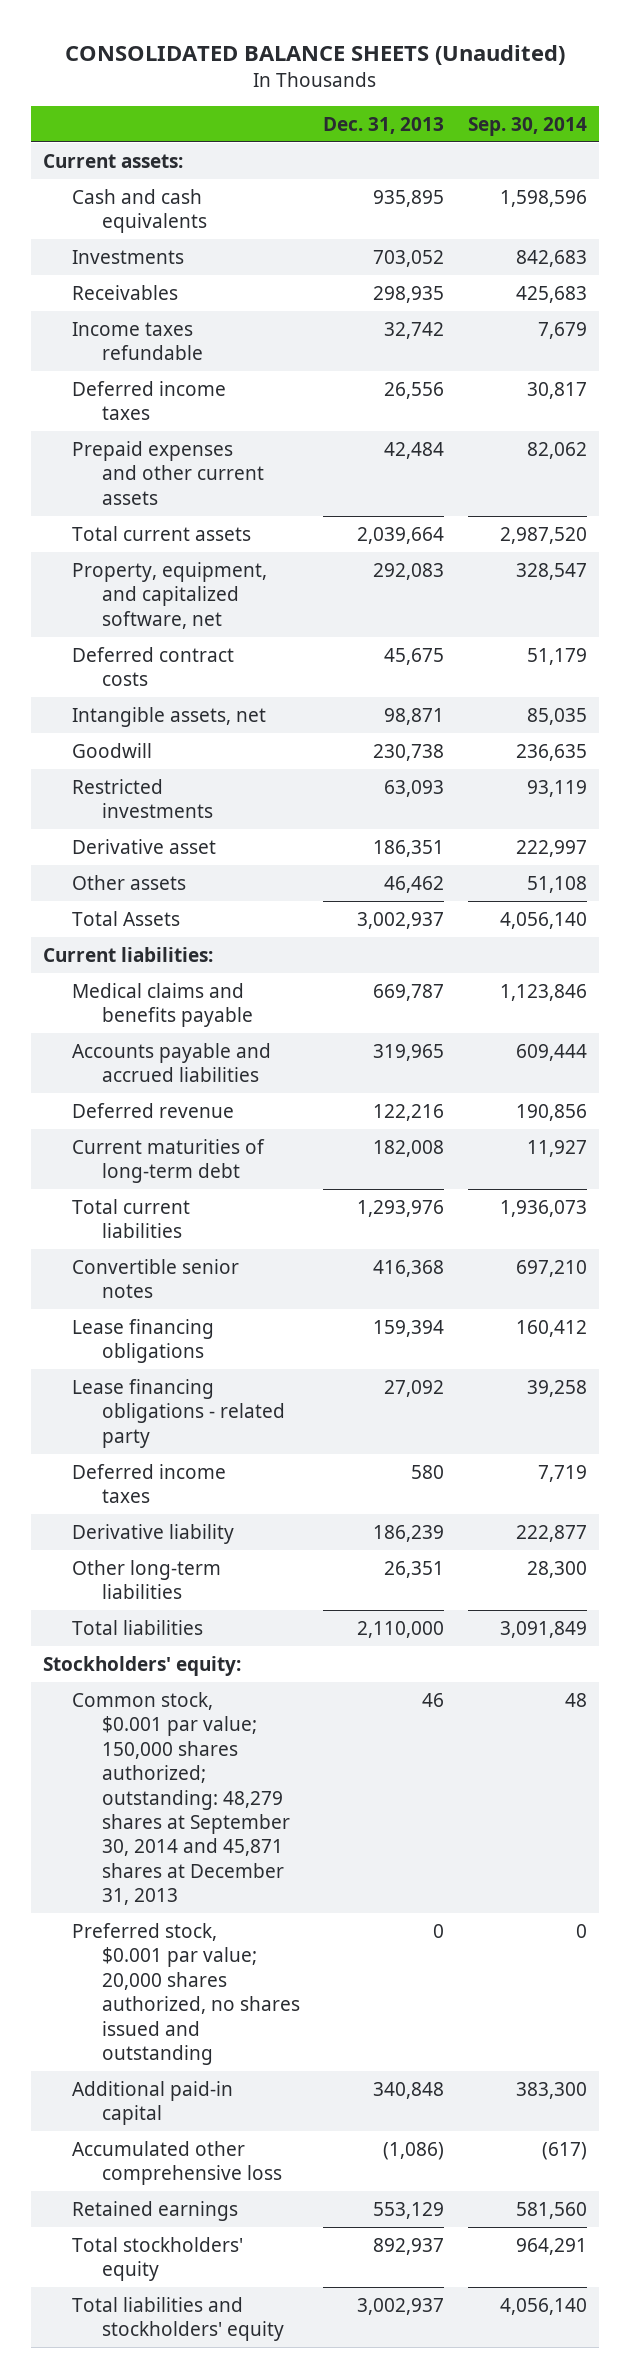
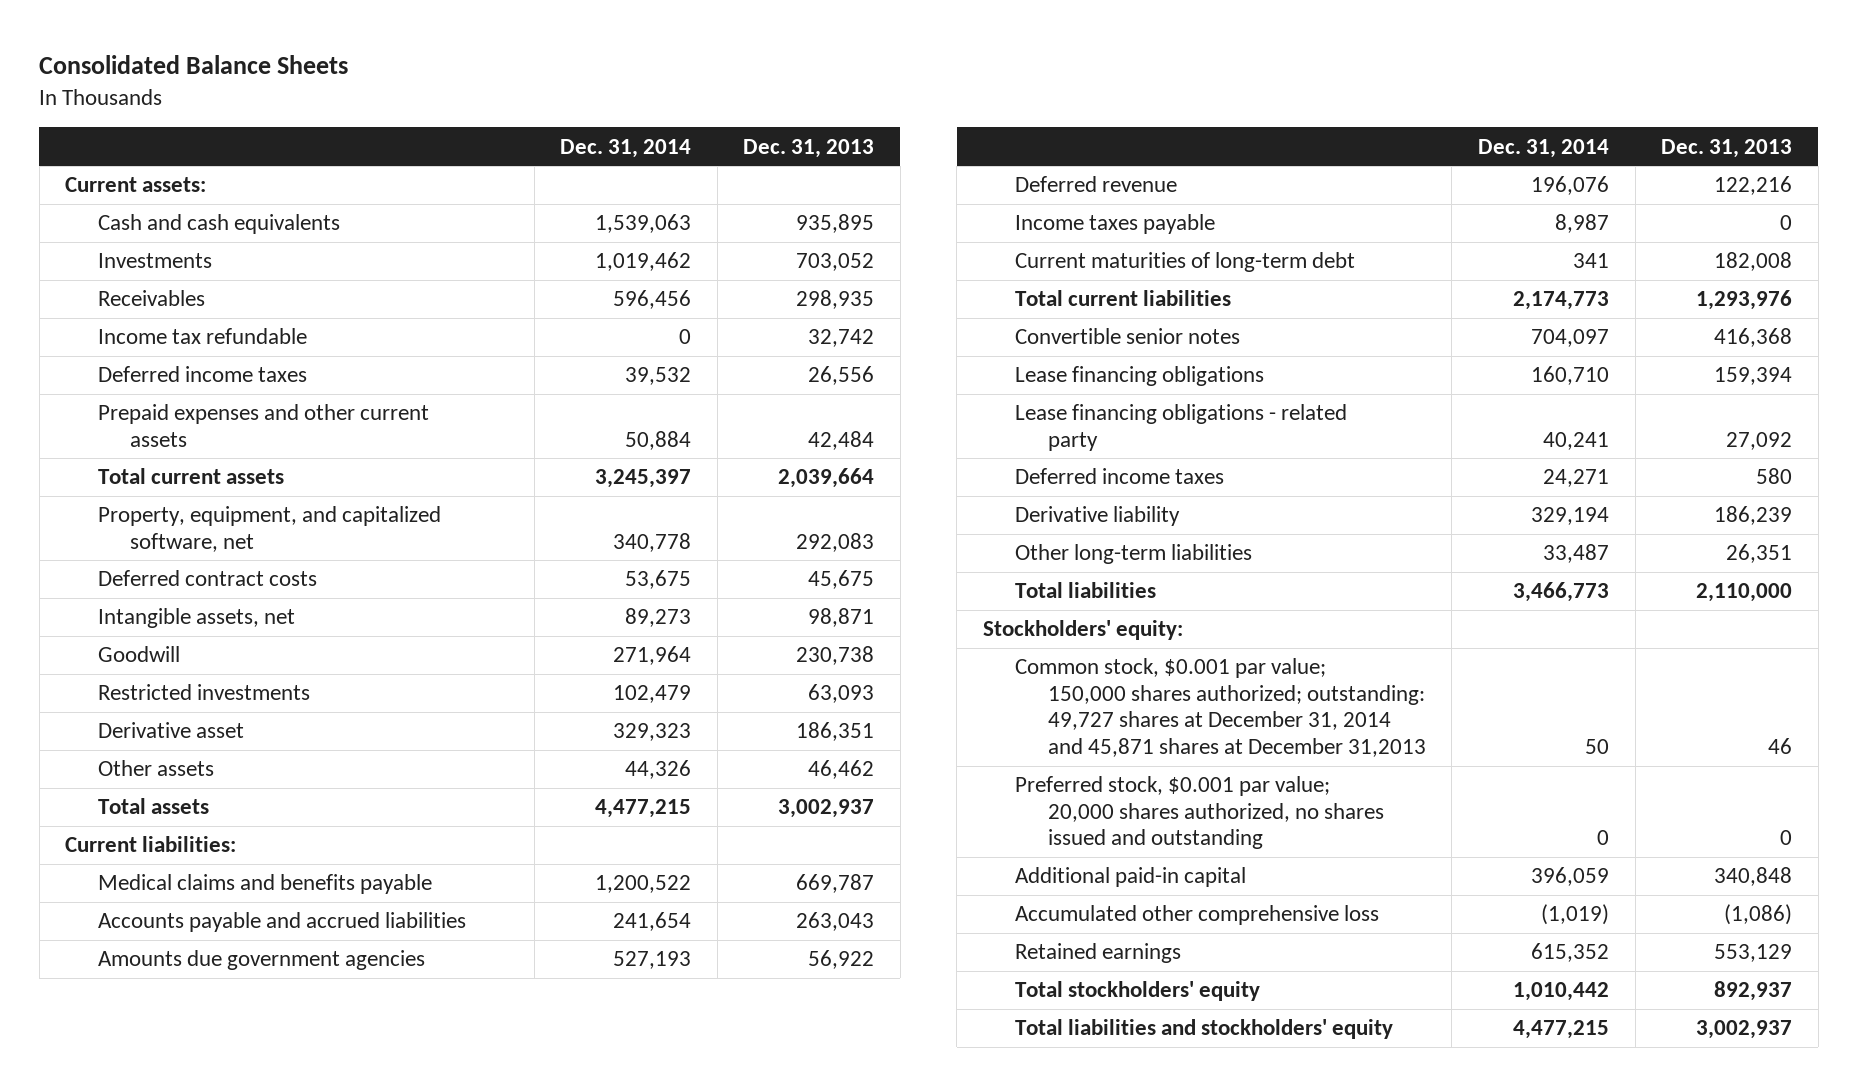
- CONSOLIDATED BALANCE SHEETS (Unaudited)
+ Consolidated Balance Sheets
- | Dec. 31, 2013 | Sep. 30, 2014
+ | Dec. 31, 2014 | Dec. 31, 2013
- Income taxes refundable | 32,742 | 7,679
+ Income tax refundable | 0 | 32,742
- Total Assets | 3,002,937 | 4,056,140
+ Total assets | 4,477,215 | 3,002,937
- Accounts payable and accrued liabilities | 319,965 | 609,444
+ Accounts payable and accrued liabilities | 241,654 | 263,043
+ Amounts due government agencies | 527,193 | 56,922
+ Income taxes payable | 8,987 | 0
- Common stock, $0.001 par value; 150,000 shares authorized; outstanding: 48,279 shares at September 30, 2014 and 45,871 shares at December 31, 2013 | 46 | 48
+ Common stock, $0.001 par value; 150,000 shares authorized; outstanding: 49,727 shares at December 31, 2014 and 45,871 shares at December 31,2013 | 50 | 46

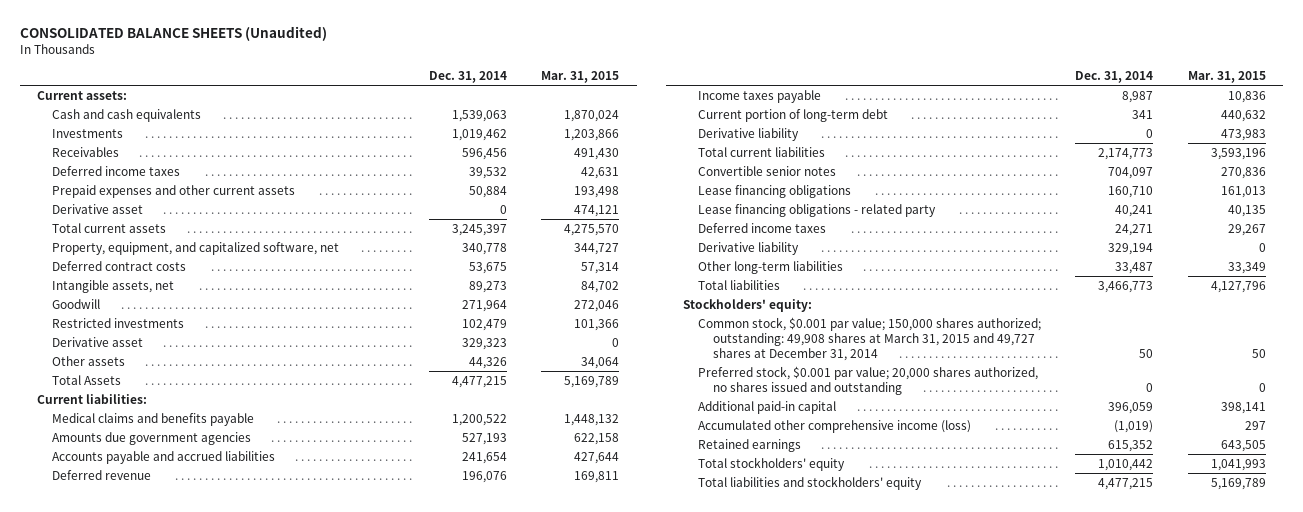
- Consolidated Balance Sheets
+ CONSOLIDATED BALANCE SHEETS (Unaudited)
- | Dec. 31, 2014 | Dec. 31, 2013
+ | Dec. 31, 2014 | Mar. 31, 2015
- Income tax refundable | 0 | 32,742
+ Derivative asset | 0 | 474,121
- Total assets | 4,477,215 | 3,002,937
+ Total Assets | 4,477,215 | 5,169,789
moved down: Accounts payable and accrued liabilities | 241,654 | 427,644
- Current maturities of long-term debt | 341 | 182,008
+ Current portion of long-term debt | 341 | 440,632
+ Derivative liability | 0 | 473,983
- Common stock, $0.001 par value; 150,000 shares authorized; outstanding: 49,727 shares at December 31, 2014 and 45,871 shares at December 31,2013 | 50 | 46
+ Common stock, $0.001 par value; 150,000 shares authorized; outstanding: 49,908 shares at March 31, 2015 and 49,727 shares at December 31, 2014 | 50 | 50
- Accumulated other comprehensive loss | (1,019) | (1,086)
+ Accumulated other comprehensive income (loss) | (1,019) | 297

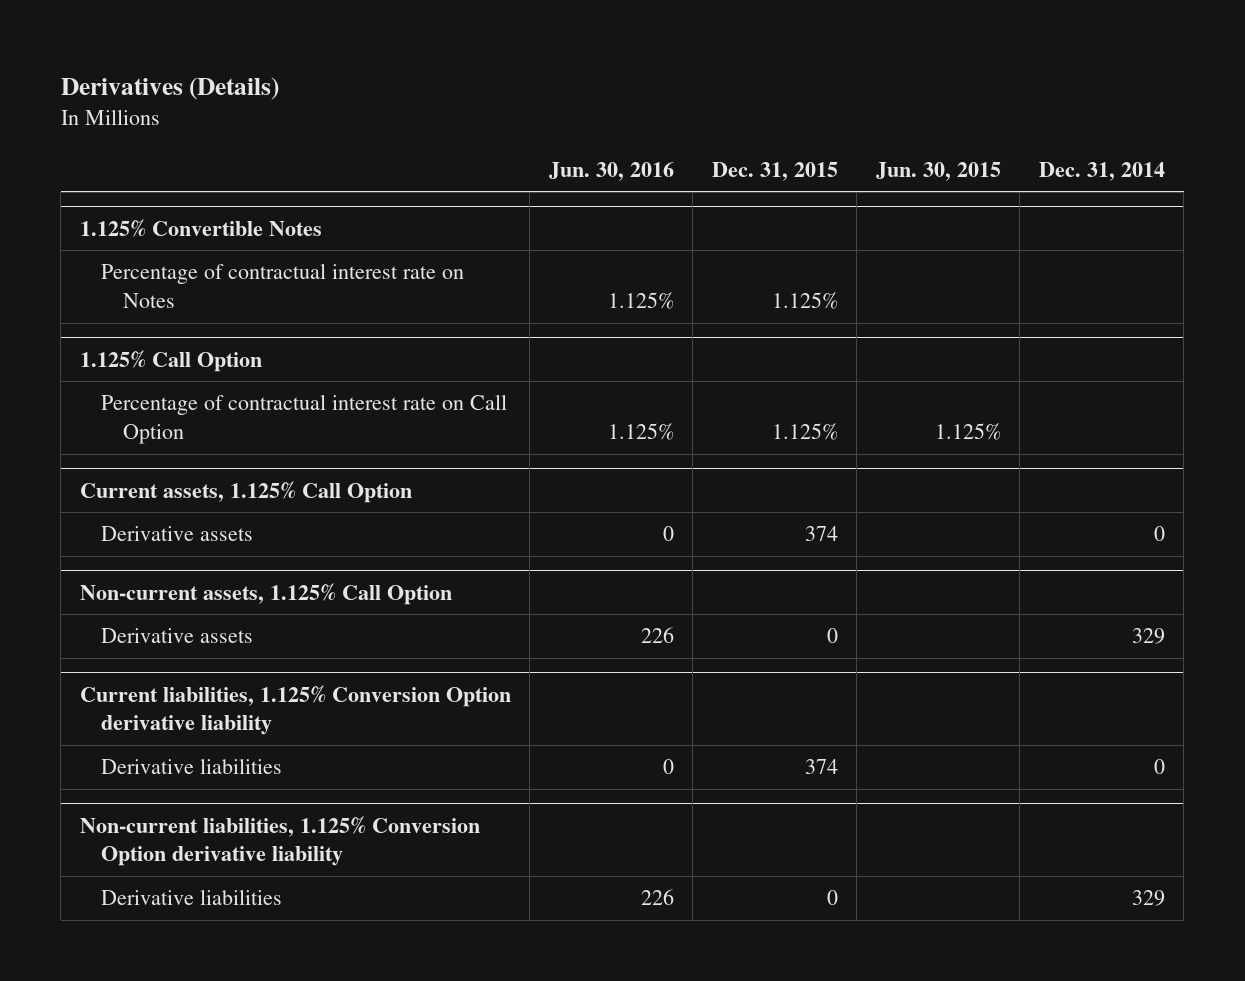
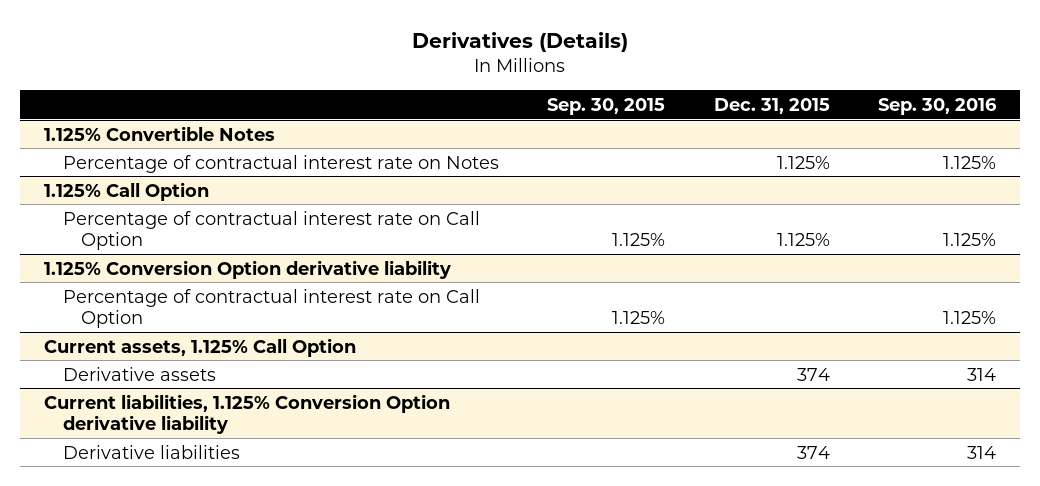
- | Jun. 30, 2016 | Dec. 31, 2015 | Jun. 30, 2015 | Dec. 31, 2014
+ | Sep. 30, 2015 | Dec. 31, 2015 | Sep. 30, 2016
+ 1.125% Conversion Option derivative liability
+ Percentage of contractual interest rate on Call Option | 1.125% | | 1.125%
- Non-current assets, 1.125% Call Option
- Derivative assets | 226 | 0 | | 329
- Non-current liabilities, 1.125% Conversion Option derivative liability
- Derivative liabilities | 226 | 0 | | 329

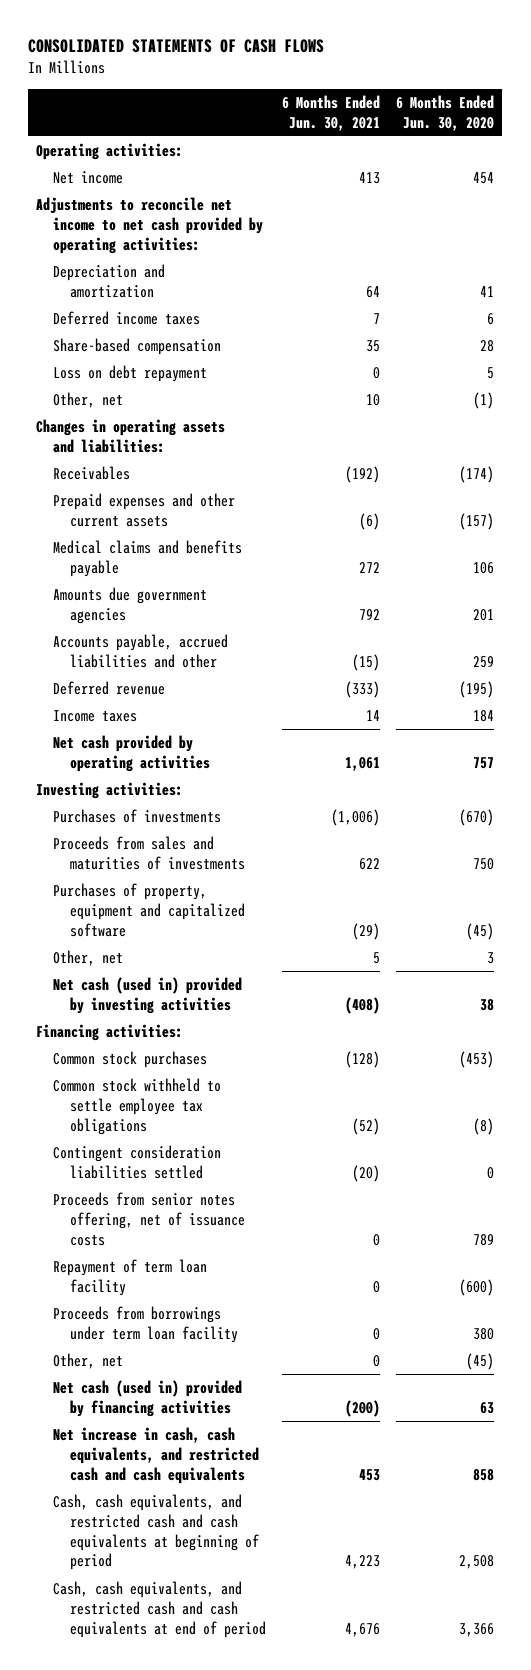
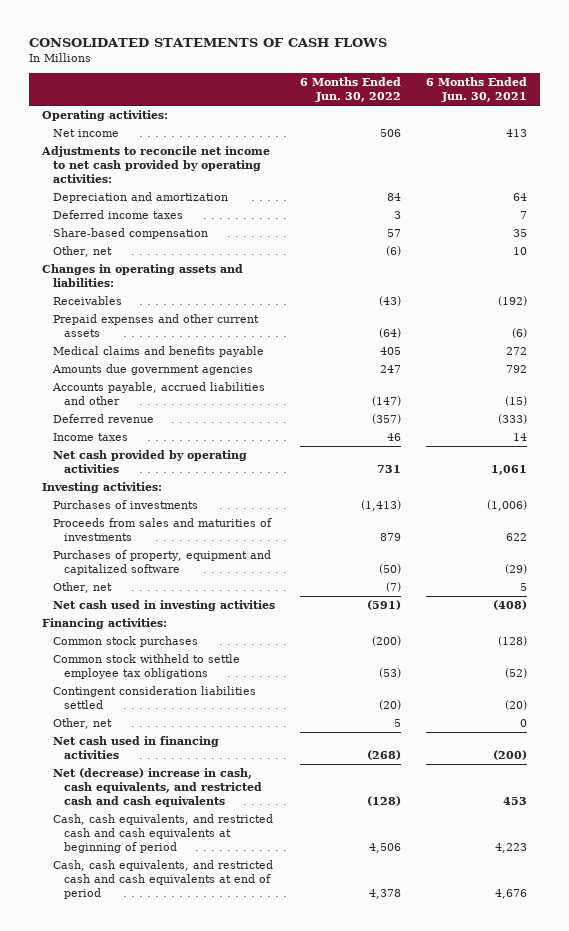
- | 6 Months Ended Jun. 30, 2021 | 6 Months Ended Jun. 30, 2020
+ | 6 Months Ended Jun. 30, 2022 | 6 Months Ended Jun. 30, 2021
- Loss on debt repayment | 0 | 5
- Net cash (used in) provided by investing activities | (408) | 38
+ Net cash used in investing activities | (591) | (408)
- Proceeds from senior notes offering, net of issuance costs | 0 | 789
- Repayment of term loan facility | 0 | (600)
- Proceeds from borrowings under term loan facility | 0 | 380
- Net cash (used in) provided by financing activities | (200) | 63
- Net increase in cash, cash equivalents, and restricted cash and cash equivalents | 453 | 858
+ Net cash used in financing activities | (268) | (200)
+ Net (decrease) increase in cash, cash equivalents, and restricted cash and cash equivalents | (128) | 453

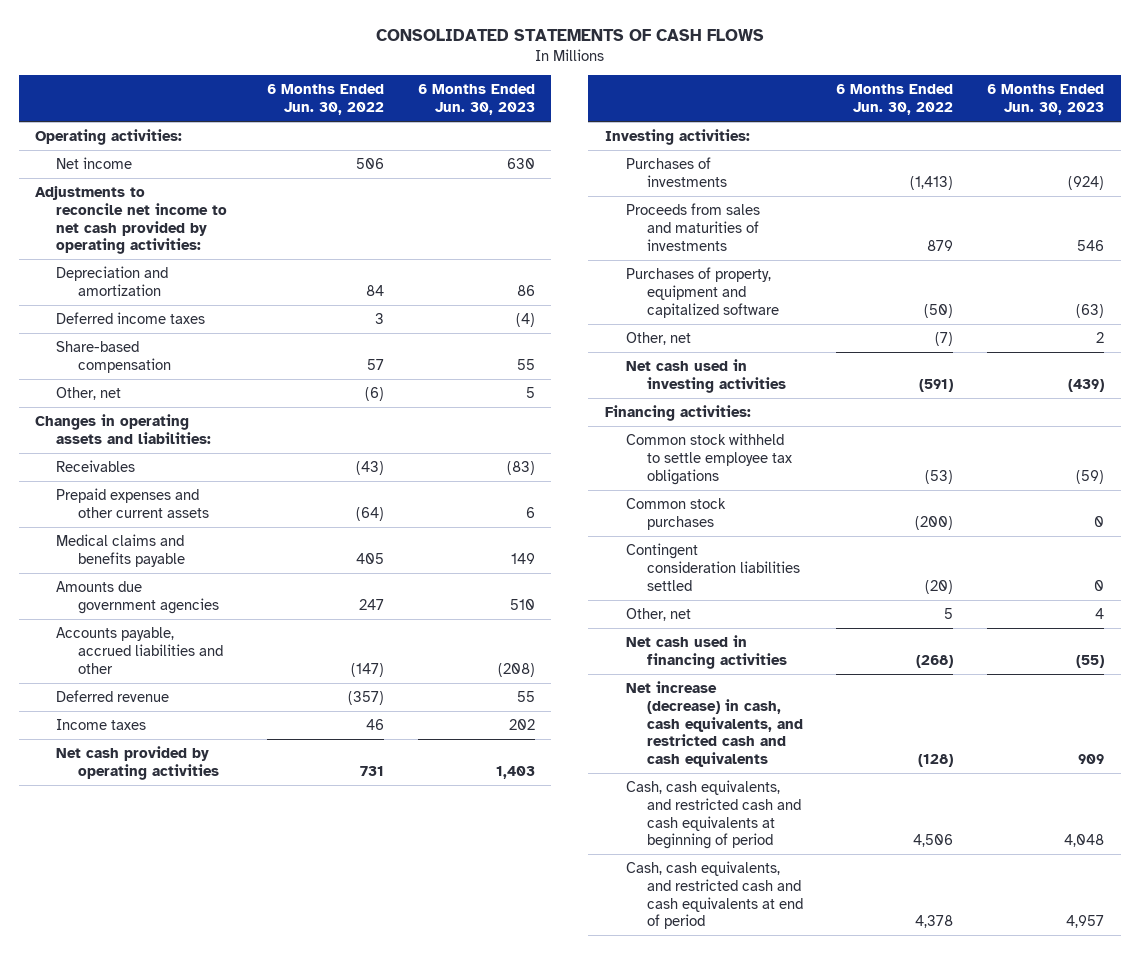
- | 6 Months Ended Jun. 30, 2022 | 6 Months Ended Jun. 30, 2021
+ | 6 Months Ended Jun. 30, 2022 | 6 Months Ended Jun. 30, 2023
moved down: Common stock purchases | (200) | 0
- Net (decrease) increase in cash, cash equivalents, and restricted cash and cash equivalents | (128) | 453
+ Net increase (decrease) in cash, cash equivalents, and restricted cash and cash equivalents | (128) | 909

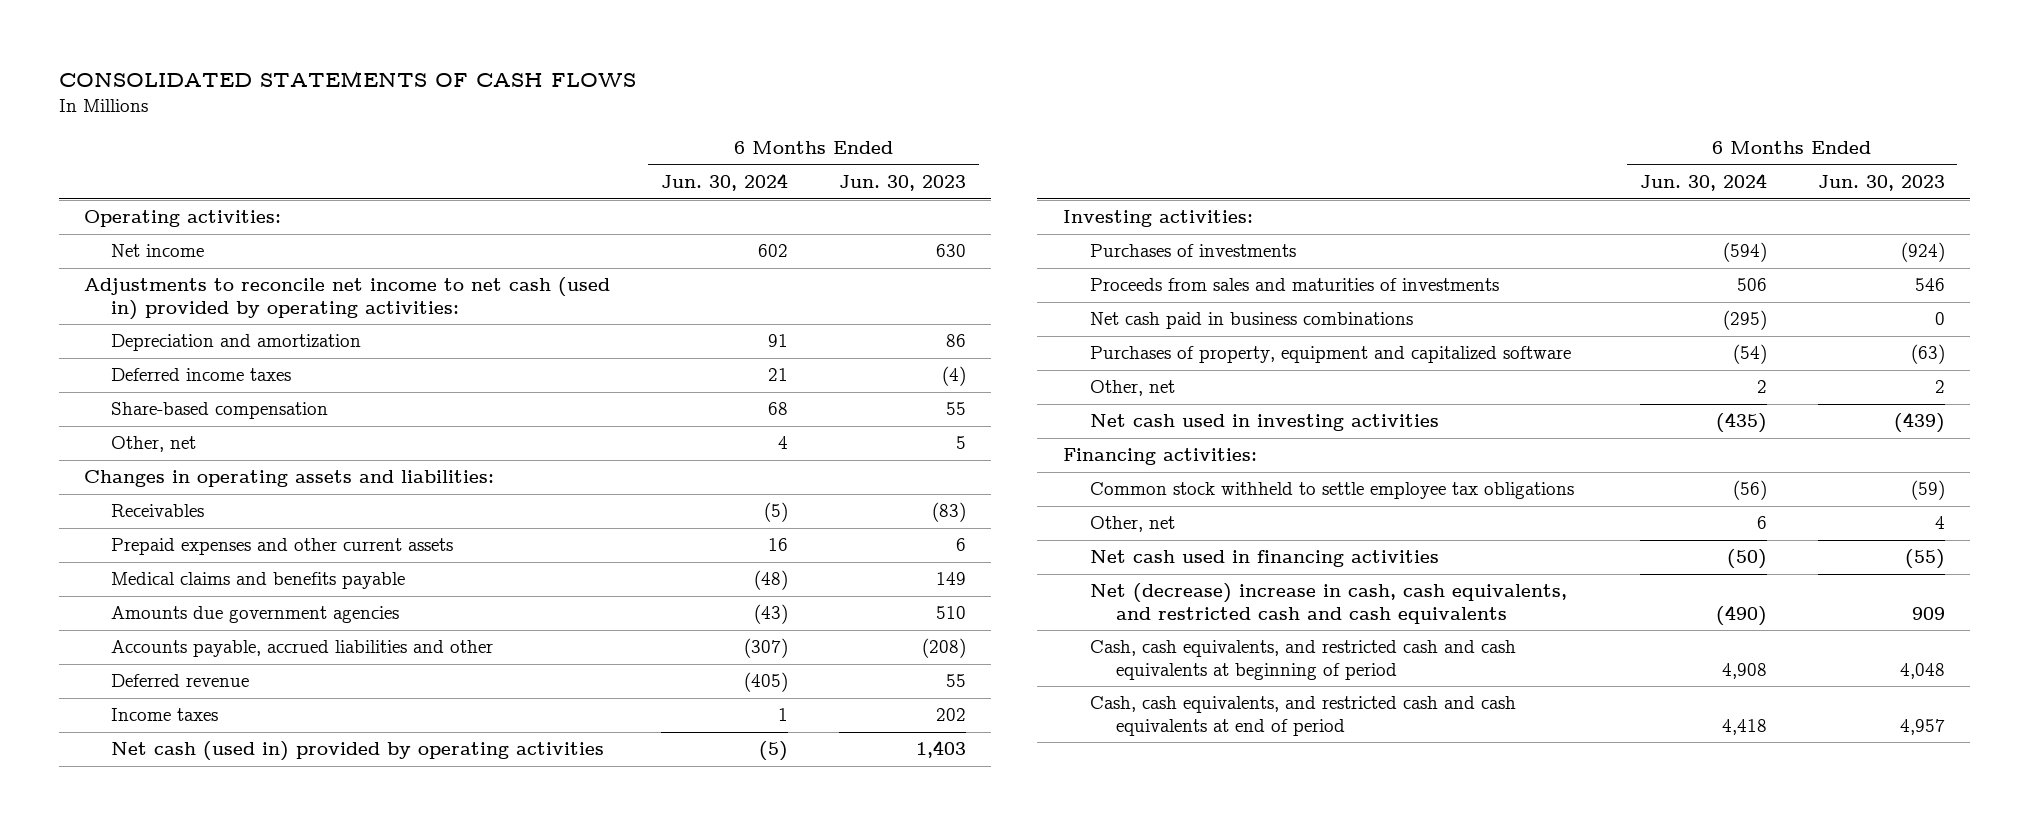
- | 6 Months Ended Jun. 30, 2022 | 6 Months Ended Jun. 30, 2023
+ | 6 Months Ended Jun. 30, 2024 | 6 Months Ended Jun. 30, 2023
- Adjustments to reconcile net income to net cash provided by operating activities:
+ Adjustments to reconcile net income to net cash (used in) provided by operating activities:
- Net cash provided by operating activities | 731 | 1,403
+ Net cash (used in) provided by operating activities | (5) | 1,403
+ Net cash paid in business combinations | (295) | 0
- Common stock purchases | (200) | 0
- Contingent consideration liabilities settled | (20) | 0
- Net increase (decrease) in cash, cash equivalents, and restricted cash and cash equivalents | (128) | 909
+ Net (decrease) increase in cash, cash equivalents, and restricted cash and cash equivalents | (490) | 909

